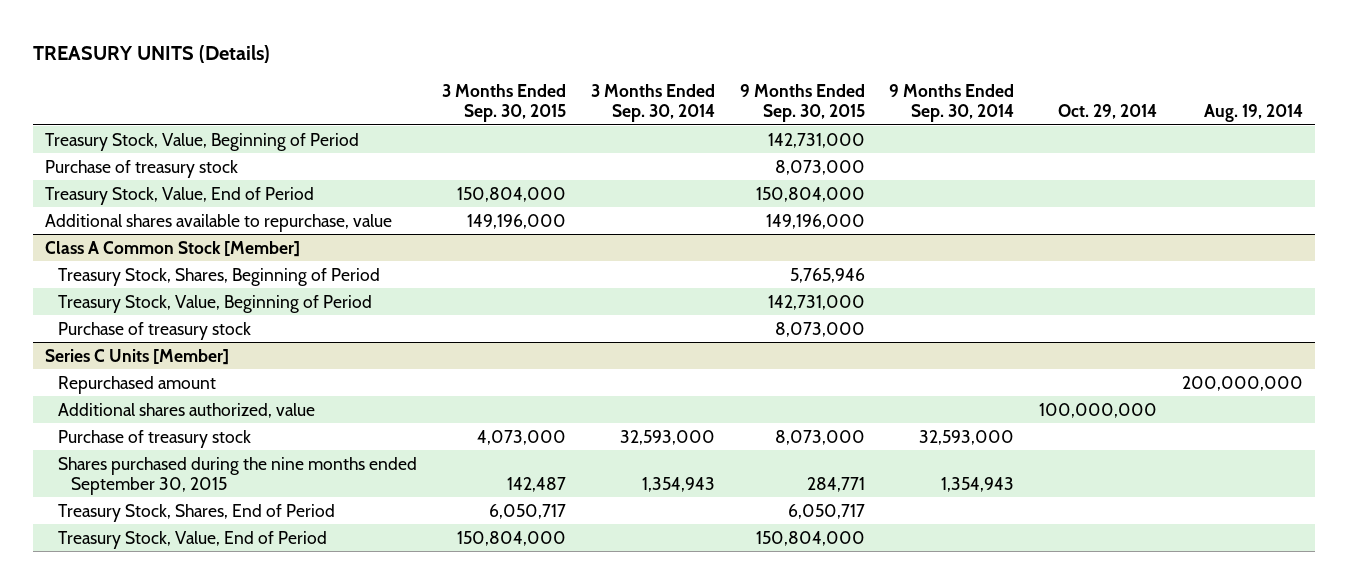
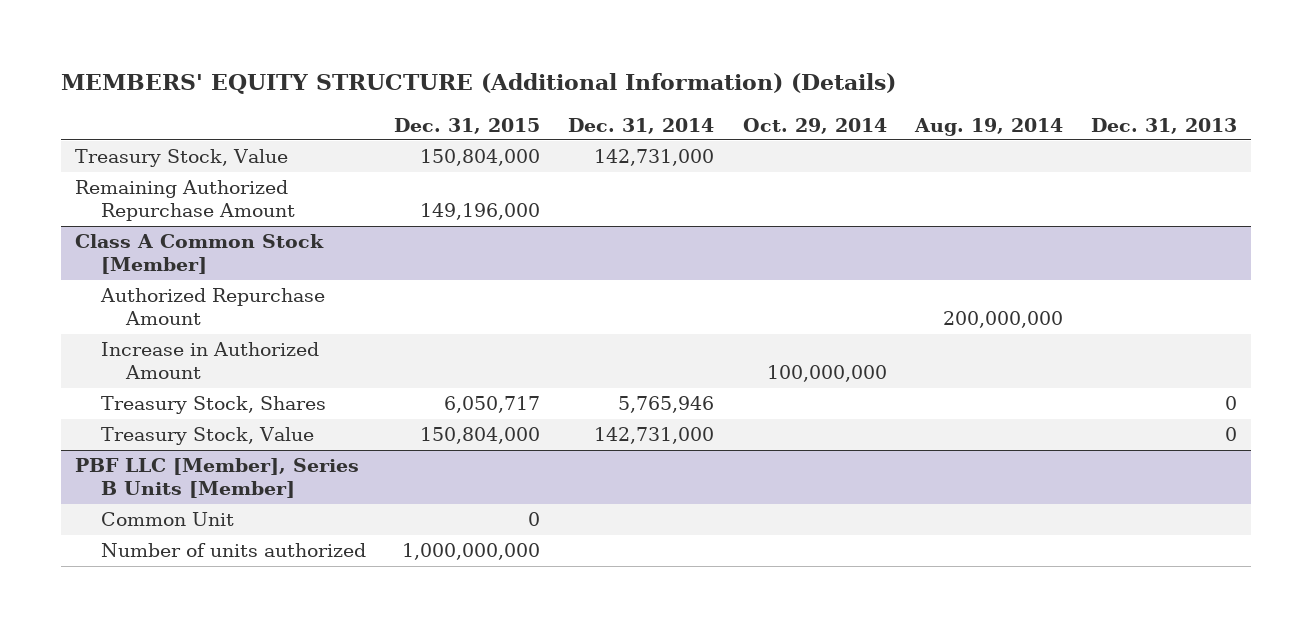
- TREASURY UNITS (Details)
+ MEMBERS' EQUITY STRUCTURE (Additional Information) (Details)
- | 3 Months Ended Sep. 30, 2015 | 3 Months Ended Sep. 30, 2014 | 9 Months Ended Sep. 30, 2015 | 9 Months Ended Sep. 30, 2014 | Oct. 29, 2014 | Aug. 19, 2014
+ | Dec. 31, 2015 | Dec. 31, 2014 | Oct. 29, 2014 | Aug. 19, 2014 | Dec. 31, 2013
- Treasury Stock, Value, Beginning of Period | | | 142,731,000 | | |
- Purchase of treasury stock | | | 8,073,000 | | |
- Treasury Stock, Value, End of Period | 150,804,000 | | 150,804,000 | | |
- Additional shares available to repurchase, value | 149,196,000 | | 149,196,000 | | |
+ Treasury Stock, Value | 150,804,000 | 142,731,000 | | |
+ Remaining Authorized Repurchase Amount | 149,196,000 | | | |
@ Class A Common Stock [Member]
- Treasury Stock, Shares, Beginning of Period | | | 5,765,946 | | |
- Treasury Stock, Value, Beginning of Period | | | 142,731,000 | | |
- Purchase of treasury stock | | | 8,073,000 | | |
- Series C Units [Member]
- Repurchased amount | | | | | | 200,000,000
- Additional shares authorized, value | | | | | 100,000,000 |
- Purchase of treasury stock | 4,073,000 | 32,593,000 | 8,073,000 | 32,593,000 | |
- Shares purchased during the nine months ended September 30, 2015 | 142,487 | 1,354,943 | 284,771 | 1,354,943 | |
- Treasury Stock, Shares, End of Period | 6,050,717 | | 6,050,717 | | |
- Treasury Stock, Value, End of Period | 150,804,000 | | 150,804,000 | | |
@ Class A Common Stock [Member]
+ Authorized Repurchase Amount | | | | 200,000,000 |
+ Increase in Authorized Amount | | | 100,000,000 | |
+ Treasury Stock, Shares | 6,050,717 | 5,765,946 | | | 0
+ Treasury Stock, Value | 150,804,000 | 142,731,000 | | | 0
+ PBF LLC [Member], Series B Units [Member]
+ Common Unit | 0 | | | |
+ Number of units authorized | 1,000,000,000 | | | |

